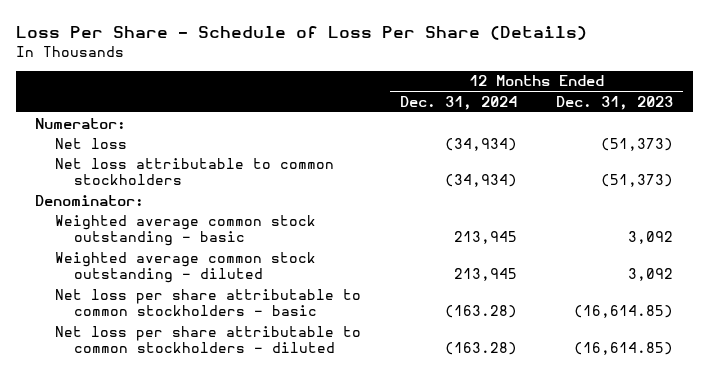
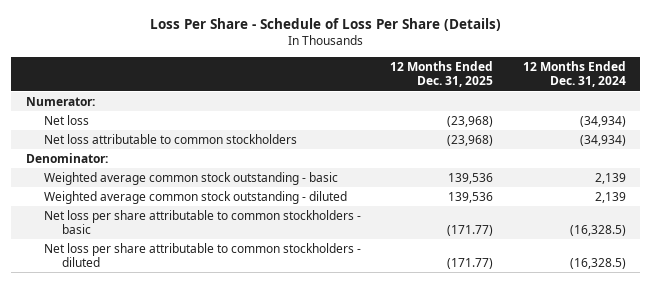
- | 12 Months Ended Dec. 31, 2024 | 12 Months Ended Dec. 31, 2023
+ | 12 Months Ended Dec. 31, 2025 | 12 Months Ended Dec. 31, 2024
- Weighted average common stock outstanding - basic | 213,945 | 3,092
- Weighted average common stock outstanding - diluted | 213,945 | 3,092
- Net loss per share attributable to common stockholders - basic | (163.28) | (16,614.85)
- Net loss per share attributable to common stockholders - diluted | (163.28) | (16,614.85)
+ Weighted average common stock outstanding - basic | 139,536 | 2,139
+ Weighted average common stock outstanding - diluted | 139,536 | 2,139
+ Net loss per share attributable to common stockholders - basic | (171.77) | (16,328.5)
+ Net loss per share attributable to common stockholders - diluted | (171.77) | (16,328.5)

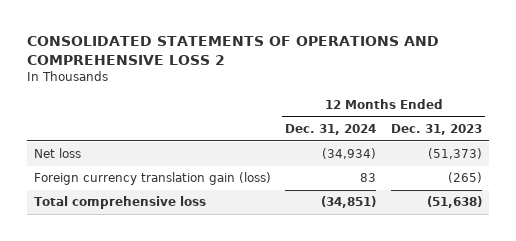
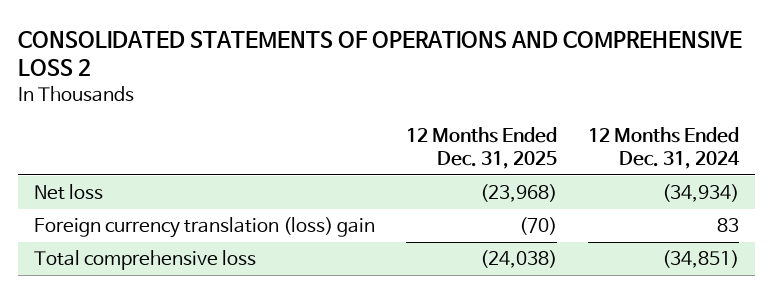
- | 12 Months Ended Dec. 31, 2024 | 12 Months Ended Dec. 31, 2023
+ | 12 Months Ended Dec. 31, 2025 | 12 Months Ended Dec. 31, 2024
- Foreign currency translation gain (loss) | 83 | (265)
+ Foreign currency translation (loss) gain | (70) | 83

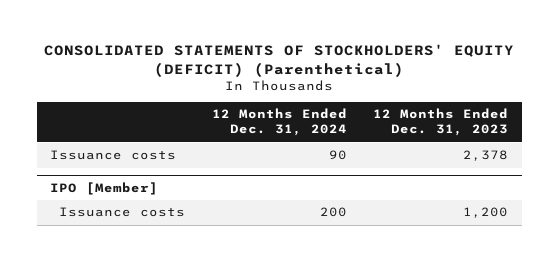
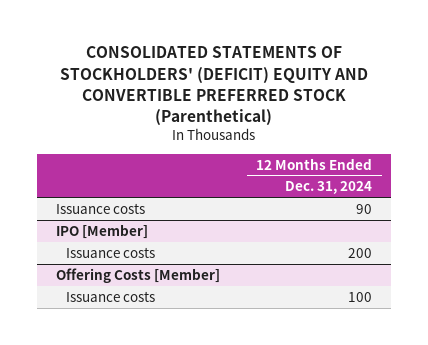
- CONSOLIDATED STATEMENTS OF STOCKHOLDERS' EQUITY (DEFICIT) (Parenthetical)
+ CONSOLIDATED STATEMENTS OF STOCKHOLDERS' (DEFICIT) EQUITY AND CONVERTIBLE PREFERRED STOCK (Parenthetical)
- | 12 Months Ended Dec. 31, 2024 | 12 Months Ended Dec. 31, 2023
+ | 12 Months Ended Dec. 31, 2024
+ Offering Costs [Member]
+ Issuance costs | 100

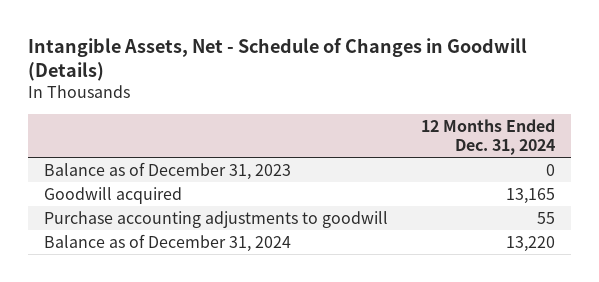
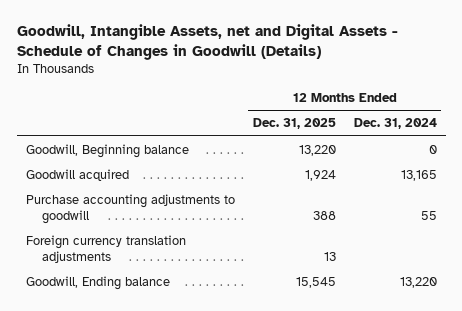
- Intangible Assets, Net - Schedule of Changes in Goodwill (Details)
+ Goodwill, Intangible Assets, net and Digital Assets - Schedule of Changes in Goodwill (Details)
- | 12 Months Ended Dec. 31, 2024
+ | 12 Months Ended Dec. 31, 2025 | 12 Months Ended Dec. 31, 2024
- Balance as of December 31, 2023 | 0
+ Goodwill, Beginning balance | 13,220 | 0
- Balance as of December 31, 2024 | 13,220
+ Foreign currency translation adjustments | 13 |
+ Goodwill, Ending balance | 15,545 | 13,220

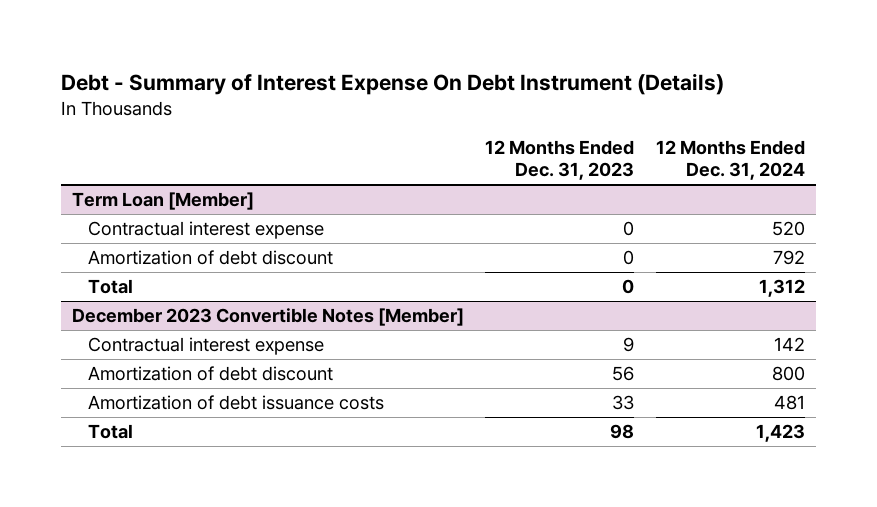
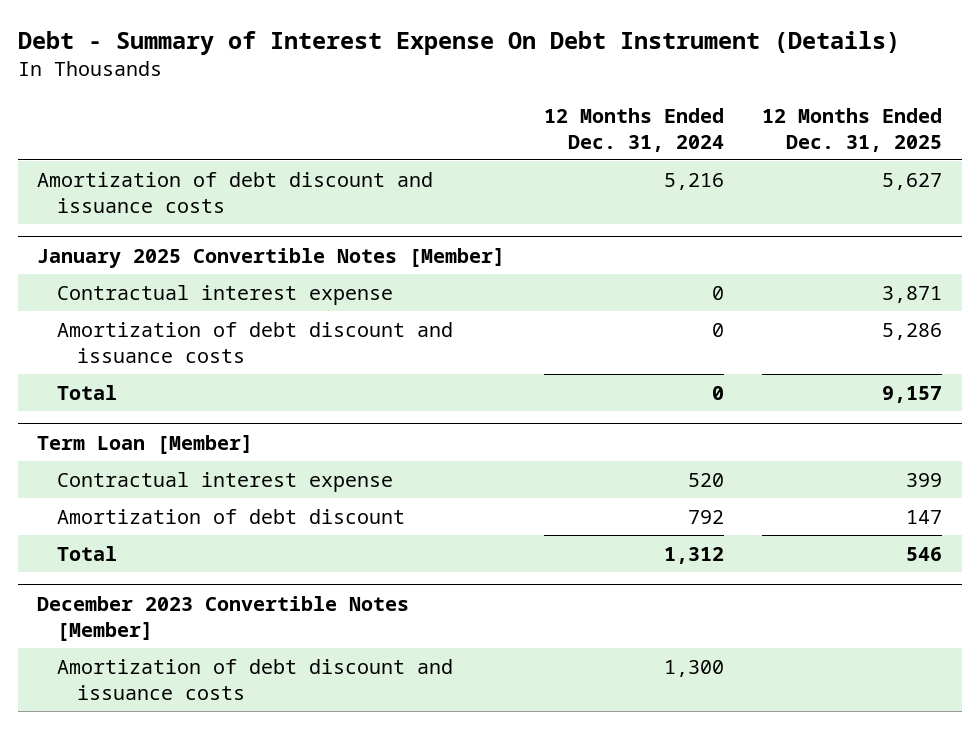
- | 12 Months Ended Dec. 31, 2023 | 12 Months Ended Dec. 31, 2024
+ | 12 Months Ended Dec. 31, 2024 | 12 Months Ended Dec. 31, 2025
+ Amortization of debt discount and issuance costs | 5,216 | 5,627
+ January 2025 Convertible Notes [Member]
+ Contractual interest expense | 0 | 3,871
+ Amortization of debt discount and issuance costs | 0 | 5,286
+ Total | 0 | 9,157
@ December 2023 Convertible Notes [Member]
- Contractual interest expense | 9 | 142
- Amortization of debt discount | 56 | 800
- Amortization of debt issuance costs | 33 | 481
- Total | 98 | 1,423
+ Amortization of debt discount and issuance costs | 1,300 |

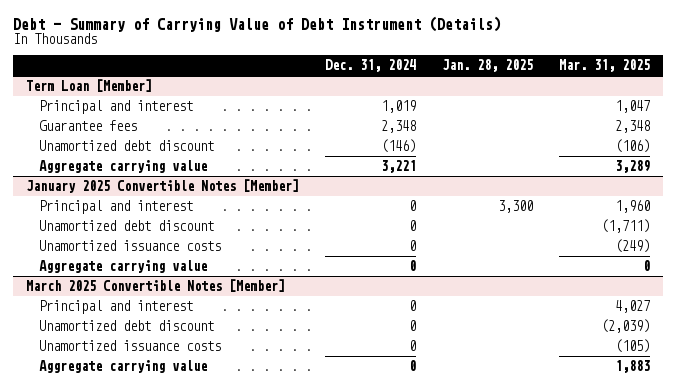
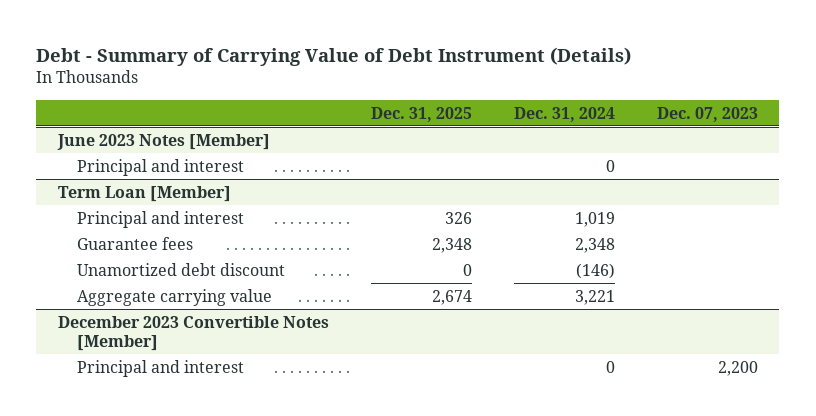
- | Dec. 31, 2024 | Jan. 28, 2025 | Mar. 31, 2025
+ | Dec. 31, 2025 | Dec. 31, 2024 | Dec. 07, 2023
+ June 2023 Notes [Member]
+ Principal and interest | | 0 |
- January 2025 Convertible Notes [Member]
- Principal and interest | 0 | 3,300 | 1,960
- Unamortized debt discount | 0 | | (1,711)
- Unamortized issuance costs | 0 | | (249)
- Aggregate carrying value | 0 | | 0
- March 2025 Convertible Notes [Member]
+ December 2023 Convertible Notes [Member]
- Unamortized debt discount | 0 | | (2,039)
- Unamortized issuance costs | 0 | | (105)
- Aggregate carrying value | 0 | | 1,883

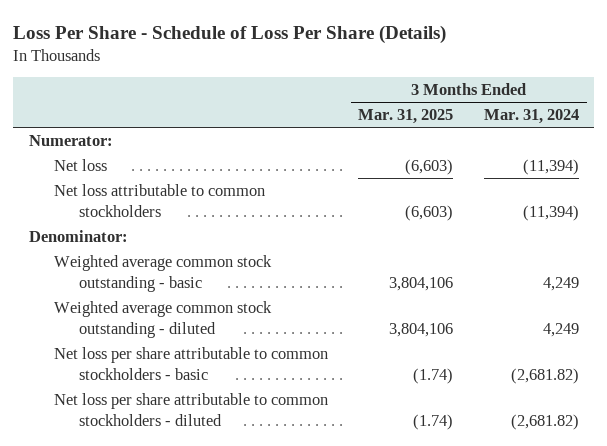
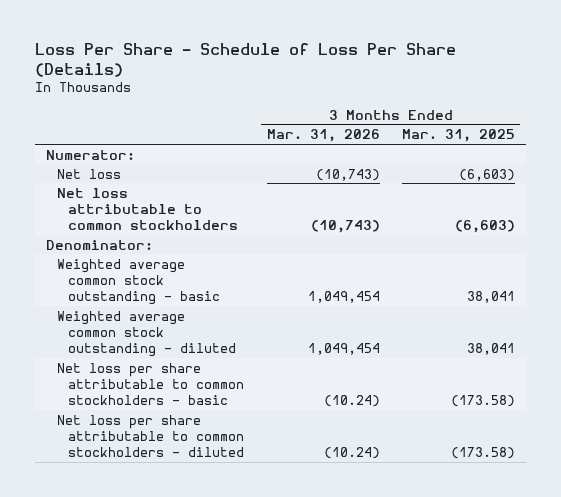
- | 3 Months Ended Mar. 31, 2025 | 3 Months Ended Mar. 31, 2024
+ | 3 Months Ended Mar. 31, 2026 | 3 Months Ended Mar. 31, 2025
- Weighted average common stock outstanding - basic | 3,804,106 | 4,249
- Weighted average common stock outstanding - diluted | 3,804,106 | 4,249
- Net loss per share attributable to common stockholders - basic | (1.74) | (2,681.82)
- Net loss per share attributable to common stockholders - diluted | (1.74) | (2,681.82)
+ Weighted average common stock outstanding - basic | 1,049,454 | 38,041
+ Weighted average common stock outstanding - diluted | 1,049,454 | 38,041
+ Net loss per share attributable to common stockholders - basic | (10.24) | (173.58)
+ Net loss per share attributable to common stockholders - diluted | (10.24) | (173.58)

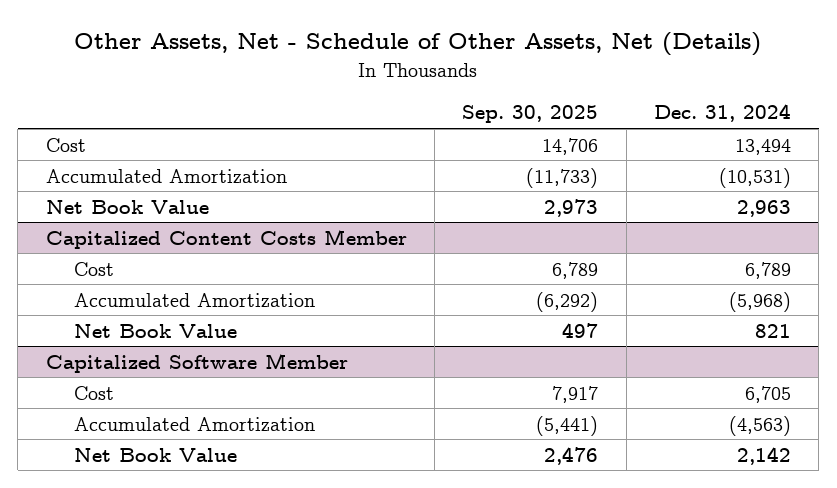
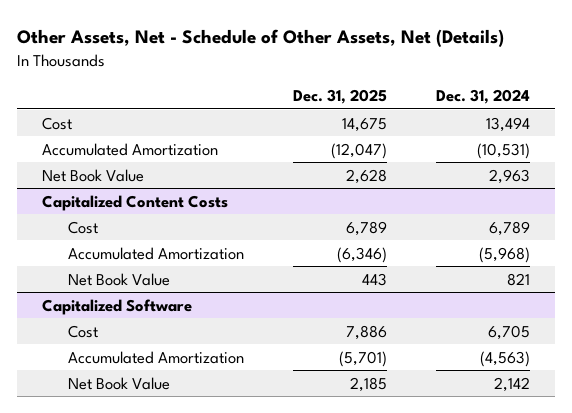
- | Sep. 30, 2025 | Dec. 31, 2024
+ | Dec. 31, 2025 | Dec. 31, 2024
- Capitalized Content Costs Member
+ Capitalized Content Costs
- Capitalized Software Member
+ Capitalized Software

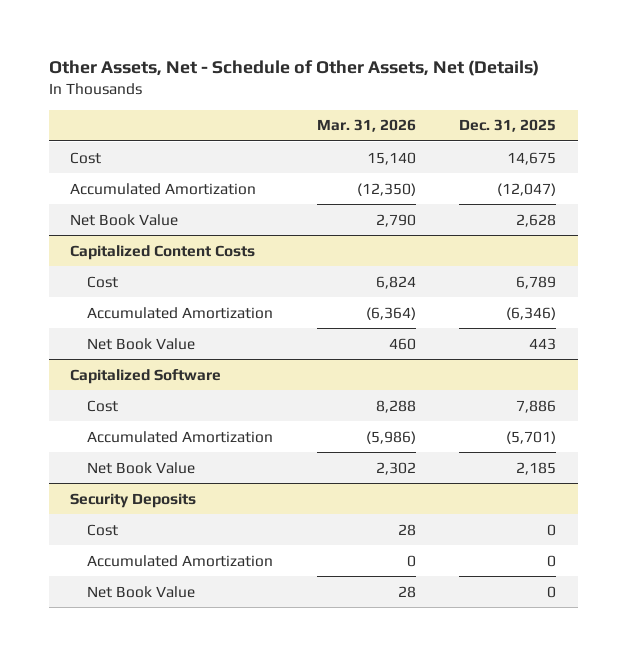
- | Dec. 31, 2025 | Dec. 31, 2024
+ | Mar. 31, 2026 | Dec. 31, 2025
+ Security Deposits
+ Cost | 28 | 0
+ Accumulated Amortization | 0 | 0
+ Net Book Value | 28 | 0

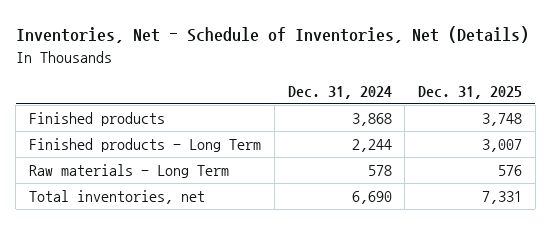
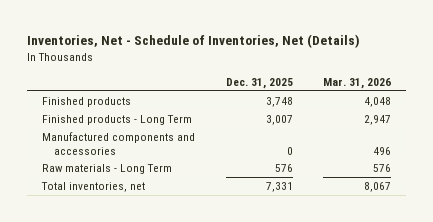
- | Dec. 31, 2024 | Dec. 31, 2025
+ | Dec. 31, 2025 | Mar. 31, 2026
+ Manufactured components and accessories | 0 | 496

